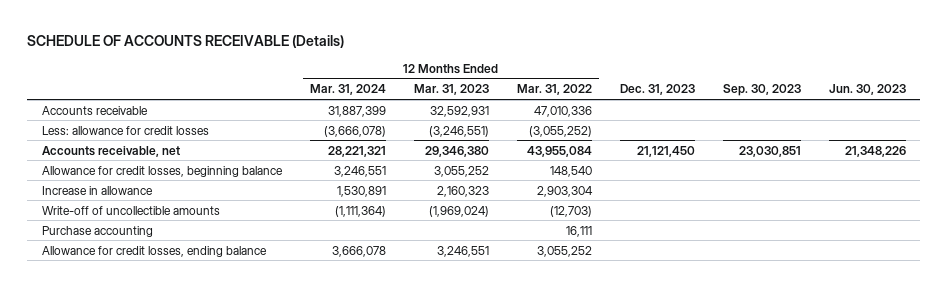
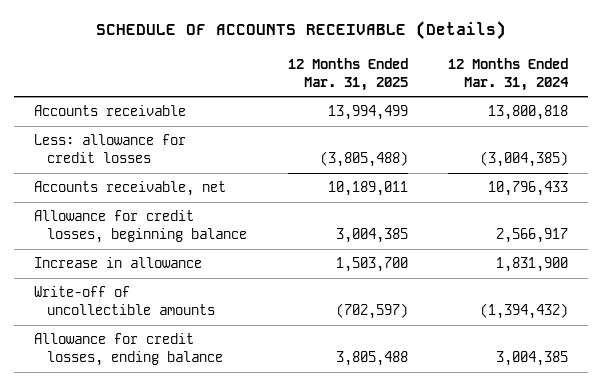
- | 12 Months Ended Mar. 31, 2024 | 12 Months Ended Mar. 31, 2023 | 12 Months Ended Mar. 31, 2022 | Dec. 31, 2023 | Sep. 30, 2023 | Jun. 30, 2023
+ | 12 Months Ended Mar. 31, 2025 | 12 Months Ended Mar. 31, 2024
- Accounts receivable | 31,887,399 | 32,592,931 | 47,010,336 | | |
- Less: allowance for credit losses | (3,666,078) | (3,246,551) | (3,055,252) | | |
- Accounts receivable, net | 28,221,321 | 29,346,380 | 43,955,084 | 21,121,450 | 23,030,851 | 21,348,226
- Allowance for credit losses, beginning balance | 3,246,551 | 3,055,252 | 148,540 | | |
- Increase in allowance | 1,530,891 | 2,160,323 | 2,903,304 | | |
- Write-off of uncollectible amounts | (1,111,364) | (1,969,024) | (12,703) | | |
- Purchase accounting | | | 16,111 | | |
- Allowance for credit losses, ending balance | 3,666,078 | 3,246,551 | 3,055,252 | | |
+ Accounts receivable | 13,994,499 | 13,800,818
+ Less: allowance for credit losses | (3,805,488) | (3,004,385)
+ Accounts receivable, net | 10,189,011 | 10,796,433
+ Allowance for credit losses, beginning balance | 3,004,385 | 2,566,917
+ Increase in allowance | 1,503,700 | 1,831,900
+ Write-off of uncollectible amounts | (702,597) | (1,394,432)
+ Allowance for credit losses, ending balance | 3,805,488 | 3,004,385

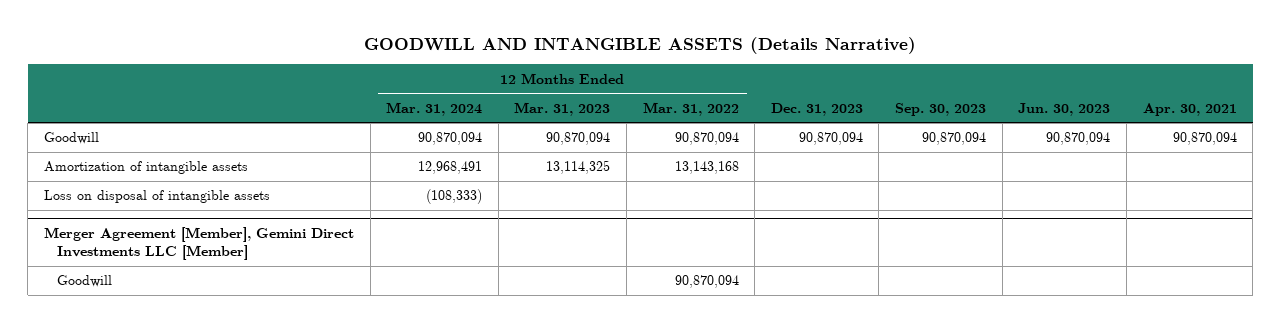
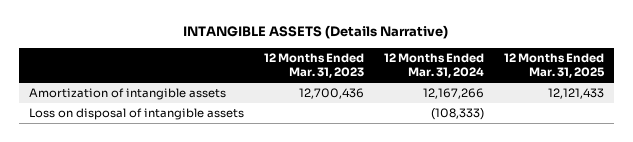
- GOODWILL AND INTANGIBLE ASSETS (Details Narrative)
+ INTANGIBLE ASSETS (Details Narrative)
- | 12 Months Ended Mar. 31, 2024 | 12 Months Ended Mar. 31, 2023 | 12 Months Ended Mar. 31, 2022 | Dec. 31, 2023 | Sep. 30, 2023 | Jun. 30, 2023 | Apr. 30, 2021
+ | 12 Months Ended Mar. 31, 2023 | 12 Months Ended Mar. 31, 2024 | 12 Months Ended Mar. 31, 2025
- Goodwill | 90,870,094 | 90,870,094 | 90,870,094 | 90,870,094 | 90,870,094 | 90,870,094 | 90,870,094
- Amortization of intangible assets | 12,968,491 | 13,114,325 | 13,143,168 | | | |
+ Amortization of intangible assets | 12,700,436 | 12,167,266 | 12,121,433
- Merger Agreement [Member], Gemini Direct Investments LLC [Member]
- Goodwill | | | 90,870,094 | | | |

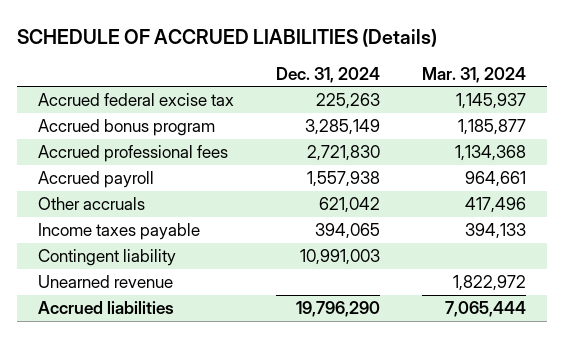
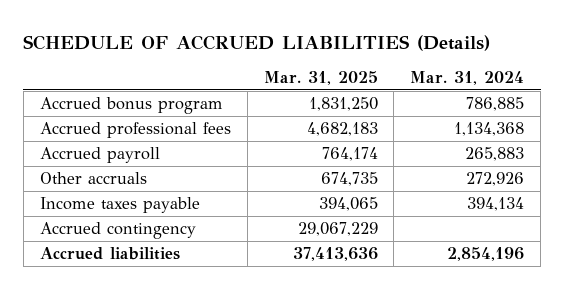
- | Dec. 31, 2024 | Mar. 31, 2024
+ | Mar. 31, 2025 | Mar. 31, 2024
- Accrued federal excise tax | 225,263 | 1,145,937
- Accrued bonus program | 3,285,149 | 1,185,877
+ Accrued bonus program | 1,831,250 | 786,885
- Accrued payroll | 1,557,938 | 964,661
- Other accruals | 621,042 | 417,496
- Income taxes payable | 394,065 | 394,133
- Contingent liability | 10,991,003 |
- Unearned revenue | | 1,822,972
- Accrued liabilities | 19,796,290 | 7,065,444
+ Accrued payroll | 764,174 | 265,883
+ Other accruals | 674,735 | 272,926
+ Income taxes payable | 394,065 | 394,134
+ Accrued contingency | 29,067,229 |
+ Accrued liabilities | 37,413,636 | 2,854,196

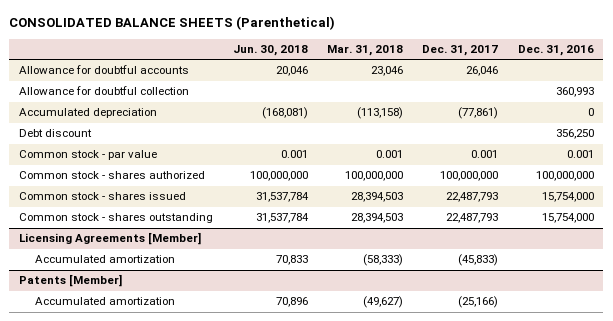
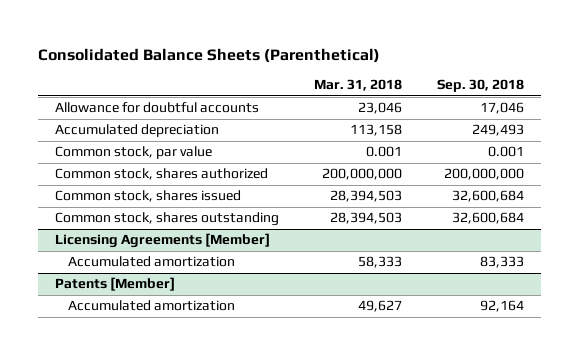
- CONSOLIDATED BALANCE SHEETS (Parenthetical)
+ Consolidated Balance Sheets (Parenthetical)
- | Jun. 30, 2018 | Mar. 31, 2018 | Dec. 31, 2017 | Dec. 31, 2016
+ | Mar. 31, 2018 | Sep. 30, 2018
- Allowance for doubtful collection | | | | 360,993
- Accumulated depreciation | (168,081) | (113,158) | (77,861) | 0
- Debt discount | | | | 356,250
- Common stock - par value | 0.001 | 0.001 | 0.001 | 0.001
- Common stock - shares authorized | 100,000,000 | 100,000,000 | 100,000,000 | 100,000,000
- Common stock - shares issued | 31,537,784 | 28,394,503 | 22,487,793 | 15,754,000
- Common stock - shares outstanding | 31,537,784 | 28,394,503 | 22,487,793 | 15,754,000
+ Accumulated depreciation | 113,158 | 249,493
+ Common stock, par value | 0.001 | 0.001
+ Common stock, shares authorized | 200,000,000 | 200,000,000
+ Common stock, shares issued | 28,394,503 | 32,600,684
+ Common stock, shares outstanding | 28,394,503 | 32,600,684
@ Licensing Agreements [Member]
- Accumulated amortization | 70,833 | (58,333) | (45,833) |
+ Accumulated amortization | 58,333 | 83,333
@ Patents [Member]
- Accumulated amortization | 70,896 | (49,627) | (25,166) |
+ Accumulated amortization | 49,627 | 92,164

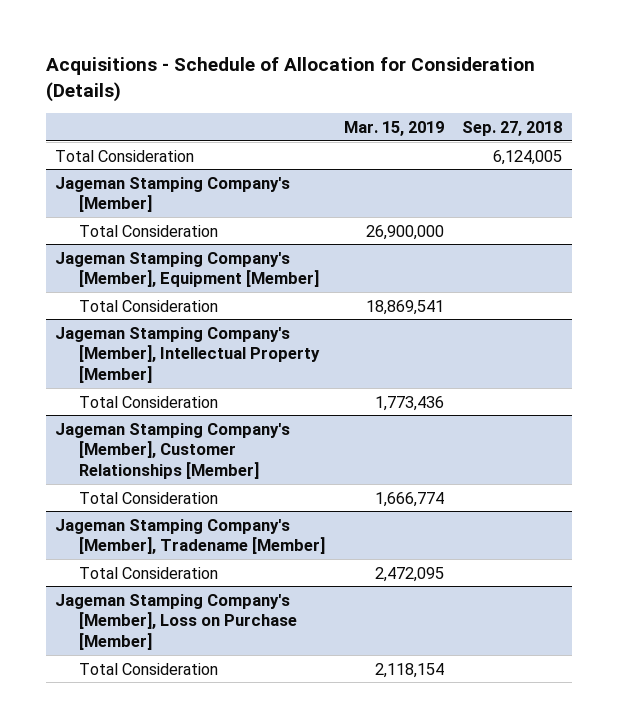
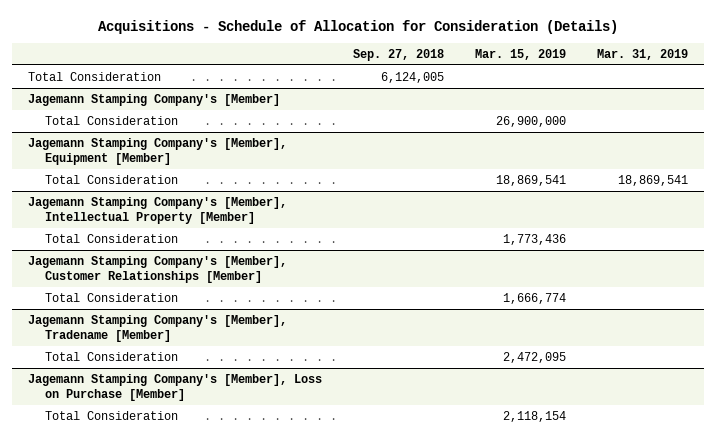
- | Mar. 15, 2019 | Sep. 27, 2018
+ | Sep. 27, 2018 | Mar. 15, 2019 | Mar. 31, 2019
- Jageman Stamping Company's [Member]
+ Jagemann Stamping Company's [Member]
- Jageman Stamping Company's [Member], Equipment [Member]
+ Jagemann Stamping Company's [Member], Equipment [Member]
- Jageman Stamping Company's [Member], Intellectual Property [Member]
+ Jagemann Stamping Company's [Member], Intellectual Property [Member]
- Jageman Stamping Company's [Member], Customer Relationships [Member]
+ Jagemann Stamping Company's [Member], Customer Relationships [Member]
- Jageman Stamping Company's [Member], Tradename [Member]
+ Jagemann Stamping Company's [Member], Tradename [Member]
- Jageman Stamping Company's [Member], Loss on Purchase [Member]
+ Jagemann Stamping Company's [Member], Loss on Purchase [Member]

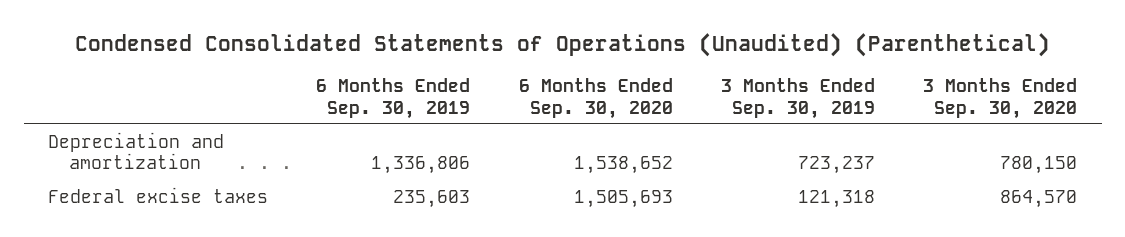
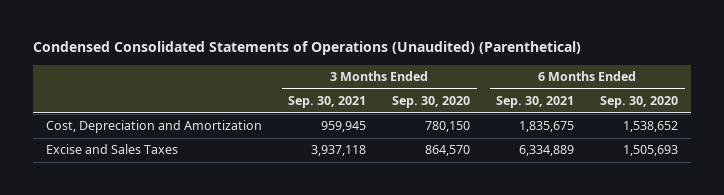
- | 6 Months Ended Sep. 30, 2019 | 6 Months Ended Sep. 30, 2020 | 3 Months Ended Sep. 30, 2019 | 3 Months Ended Sep. 30, 2020
+ | 3 Months Ended Sep. 30, 2021 | 3 Months Ended Sep. 30, 2020 | 6 Months Ended Sep. 30, 2021 | 6 Months Ended Sep. 30, 2020
- Depreciation and amortization | 1,336,806 | 1,538,652 | 723,237 | 780,150
- Federal excise taxes | 235,603 | 1,505,693 | 121,318 | 864,570
+ Cost, Depreciation and Amortization | 959,945 | 780,150 | 1,835,675 | 1,538,652
+ Excise and Sales Taxes | 3,937,118 | 864,570 | 6,334,889 | 1,505,693

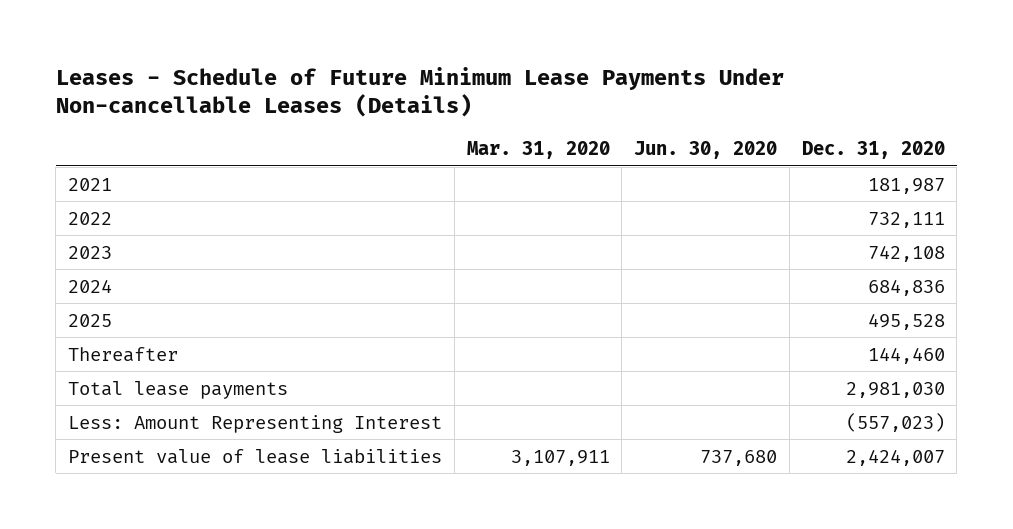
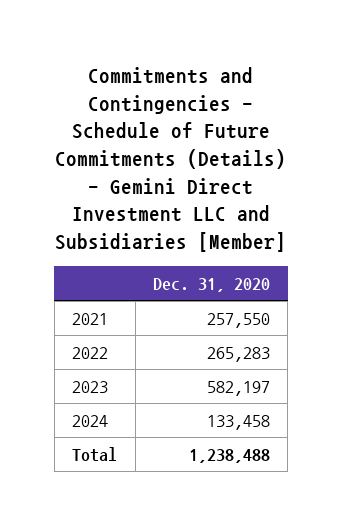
- Leases - Schedule of Future Minimum Lease Payments Under Non-cancellable Leases (Details)
+ Commitments and Contingencies - Schedule of Future Commitments (Details) - Gemini Direct Investment LLC and Subsidiaries [Member]
- | Mar. 31, 2020 | Jun. 30, 2020 | Dec. 31, 2020
+ | Dec. 31, 2020
- 2021 | | | 181,987
- 2022 | | | 732,111
- 2023 | | | 742,108
- 2024 | | | 684,836
- 2025 | | | 495,528
- Thereafter | | | 144,460
- Total lease payments | | | 2,981,030
- Less: Amount Representing Interest | | | (557,023)
- Present value of lease liabilities | 3,107,911 | 737,680 | 2,424,007
+ 2021 | 257,550
+ 2022 | 265,283
+ 2023 | 582,197
+ 2024 | 133,458
+ Total | 1,238,488

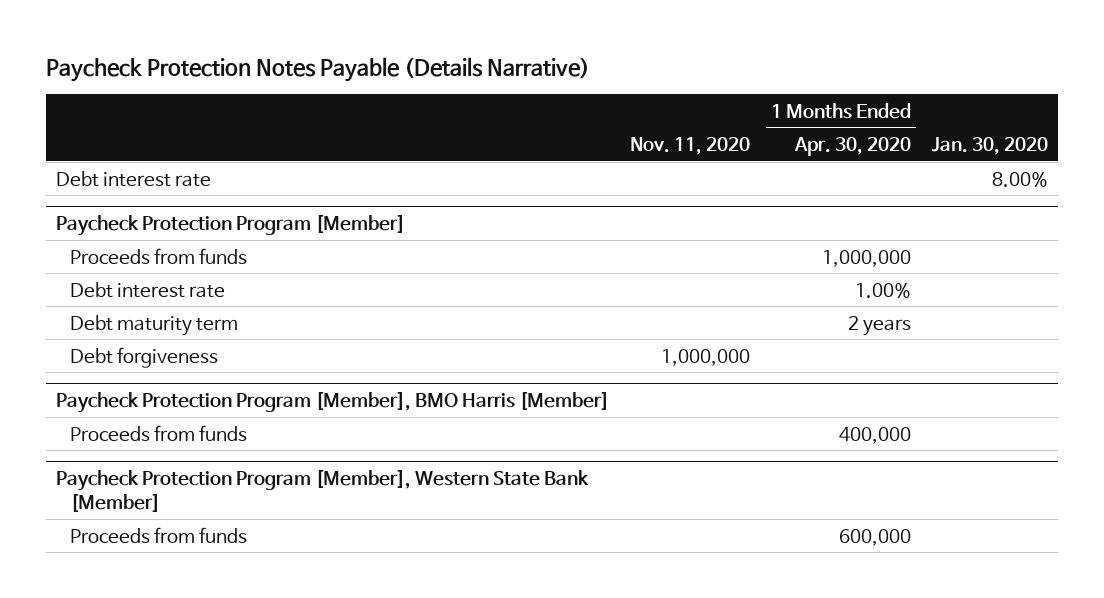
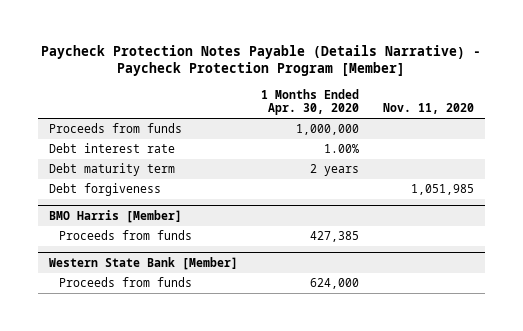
- Paycheck Protection Notes Payable (Details Narrative)
+ Paycheck Protection Notes Payable (Details Narrative) - Paycheck Protection Program [Member]
- | Nov. 11, 2020 | 1 Months Ended Apr. 30, 2020 | Jan. 30, 2020
+ | 1 Months Ended Apr. 30, 2020 | Nov. 11, 2020
- Debt interest rate | | | 8.00%
- Paycheck Protection Program [Member]
- Debt forgiveness | 1,000,000 | |
- Paycheck Protection Program [Member], BMO Harris [Member]
- Proceeds from funds | | 400,000 |
- Paycheck Protection Program [Member], Western State Bank [Member]
- Proceeds from funds | | 600,000 |
+ Debt forgiveness | | 1,051,985
+ BMO Harris [Member]
+ Proceeds from funds | 427,385 |
+ Western State Bank [Member]
+ Proceeds from funds | 624,000 |

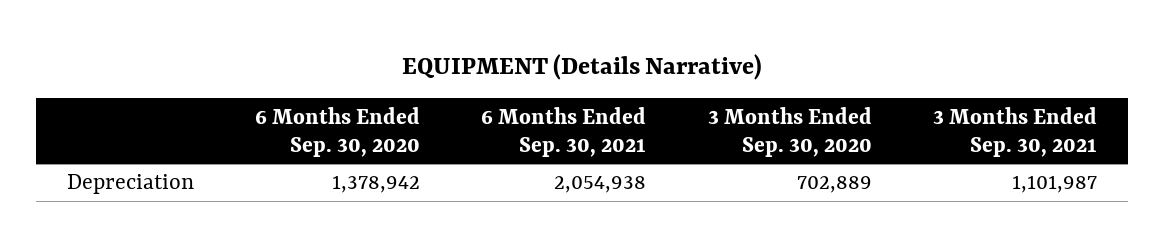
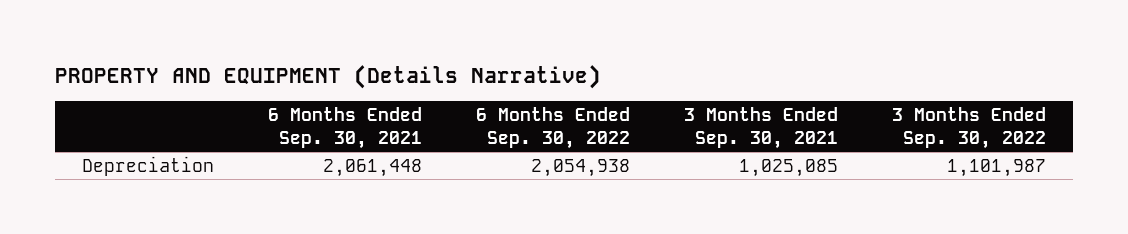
- EQUIPMENT (Details Narrative)
+ PROPERTY AND EQUIPMENT (Details Narrative)
- | 6 Months Ended Sep. 30, 2020 | 6 Months Ended Sep. 30, 2021 | 3 Months Ended Sep. 30, 2020 | 3 Months Ended Sep. 30, 2021
+ | 6 Months Ended Sep. 30, 2021 | 6 Months Ended Sep. 30, 2022 | 3 Months Ended Sep. 30, 2021 | 3 Months Ended Sep. 30, 2022
- Depreciation | 1,378,942 | 2,054,938 | 702,889 | 1,101,987
+ Depreciation | 2,061,448 | 2,054,938 | 1,025,085 | 1,101,987

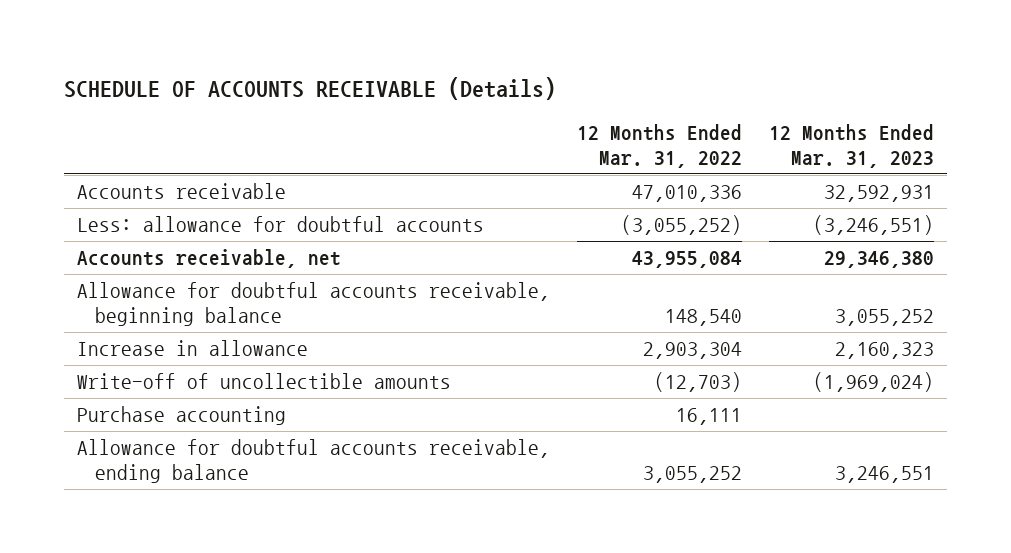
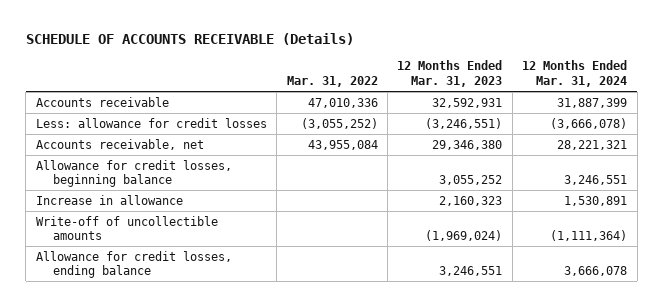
- | 12 Months Ended Mar. 31, 2022 | 12 Months Ended Mar. 31, 2023
+ | Mar. 31, 2022 | 12 Months Ended Mar. 31, 2023 | 12 Months Ended Mar. 31, 2024
- Less: allowance for doubtful accounts | (3,055,252) | (3,246,551)
+ Less: allowance for credit losses | (3,055,252) | (3,246,551) | (3,666,078)
- Allowance for doubtful accounts receivable, beginning balance | 148,540 | 3,055,252
+ Allowance for credit losses, beginning balance | | 3,055,252 | 3,246,551
- Purchase accounting | 16,111 |
- Allowance for doubtful accounts receivable, ending balance | 3,055,252 | 3,246,551
+ Allowance for credit losses, ending balance | | 3,246,551 | 3,666,078

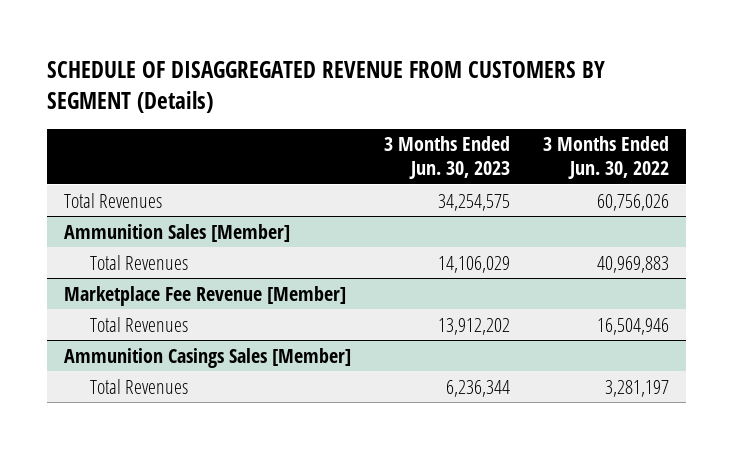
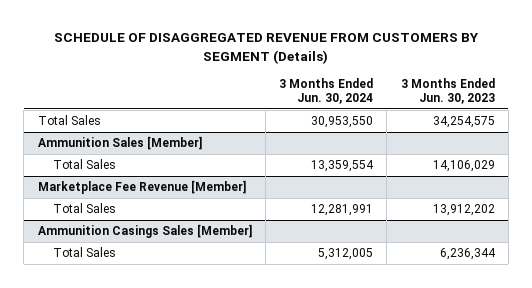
- | 3 Months Ended Jun. 30, 2023 | 3 Months Ended Jun. 30, 2022
+ | 3 Months Ended Jun. 30, 2024 | 3 Months Ended Jun. 30, 2023
- Total Revenues | 34,254,575 | 60,756,026
+ Total Sales | 30,953,550 | 34,254,575
@ Ammunition Sales [Member]
- Total Revenues | 14,106,029 | 40,969,883
+ Total Sales | 13,359,554 | 14,106,029
@ Marketplace Fee Revenue [Member]
- Total Revenues | 13,912,202 | 16,504,946
+ Total Sales | 12,281,991 | 13,912,202
@ Ammunition Casings Sales [Member]
- Total Revenues | 6,236,344 | 3,281,197
+ Total Sales | 5,312,005 | 6,236,344

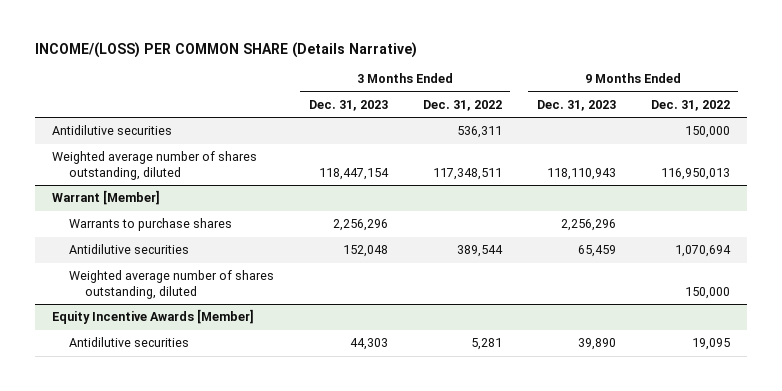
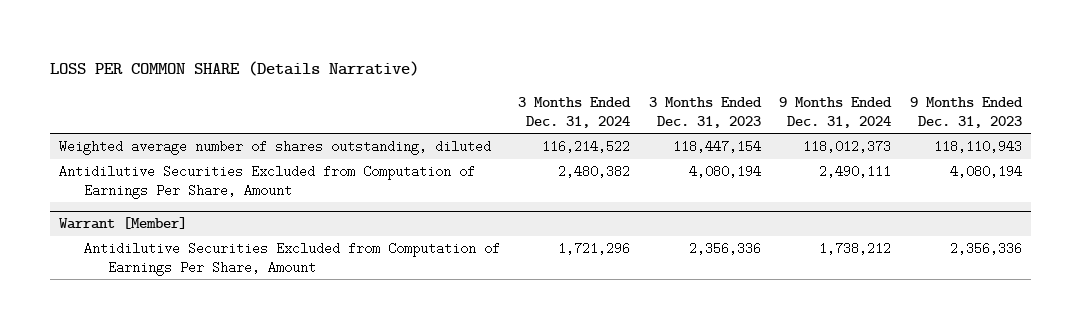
- INCOME/(LOSS) PER COMMON SHARE (Details Narrative)
+ LOSS PER COMMON SHARE (Details Narrative)
- | 3 Months Ended Dec. 31, 2023 | 3 Months Ended Dec. 31, 2022 | 9 Months Ended Dec. 31, 2023 | 9 Months Ended Dec. 31, 2022
+ | 3 Months Ended Dec. 31, 2024 | 3 Months Ended Dec. 31, 2023 | 9 Months Ended Dec. 31, 2024 | 9 Months Ended Dec. 31, 2023
- Antidilutive securities | | 536,311 | | 150,000
+ Antidilutive Securities Excluded from Computation of Earnings Per Share, Amount | 2,480,382 | 4,080,194 | 2,490,111 | 4,080,194
@ Warrant [Member]
- Warrants to purchase shares | 2,256,296 | | 2,256,296 |
- Antidilutive securities | 152,048 | 389,544 | 65,459 | 1,070,694
- Weighted average number of shares outstanding, diluted | | | | 150,000
- Equity Incentive Awards [Member]
- Antidilutive securities | 44,303 | 5,281 | 39,890 | 19,095
@ Warrant [Member]
+ Antidilutive Securities Excluded from Computation of Earnings Per Share, Amount | 1,721,296 | 2,356,336 | 1,738,212 | 2,356,336

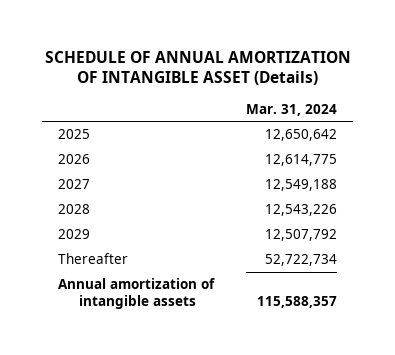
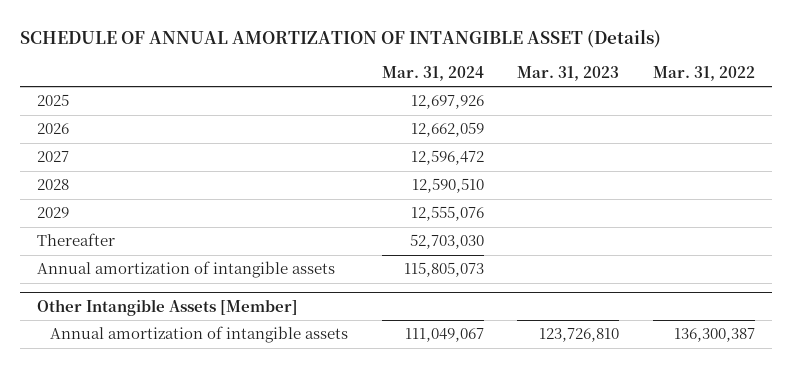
- | Mar. 31, 2024
+ | Mar. 31, 2024 | Mar. 31, 2023 | Mar. 31, 2022
- 2025 | 12,650,642
- 2026 | 12,614,775
- 2027 | 12,549,188
- 2028 | 12,543,226
- 2029 | 12,507,792
- Thereafter | 52,722,734
- Annual amortization of intangible assets | 115,588,357
+ 2025 | 12,697,926 | |
+ 2026 | 12,662,059 | |
+ 2027 | 12,596,472 | |
+ 2028 | 12,590,510 | |
+ 2029 | 12,555,076 | |
+ Thereafter | 52,703,030 | |
+ Annual amortization of intangible assets | 115,805,073 | |
+ Other Intangible Assets [Member]
+ Annual amortization of intangible assets | 111,049,067 | 123,726,810 | 136,300,387

